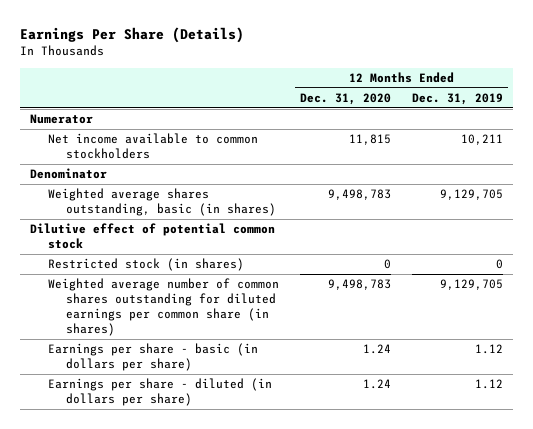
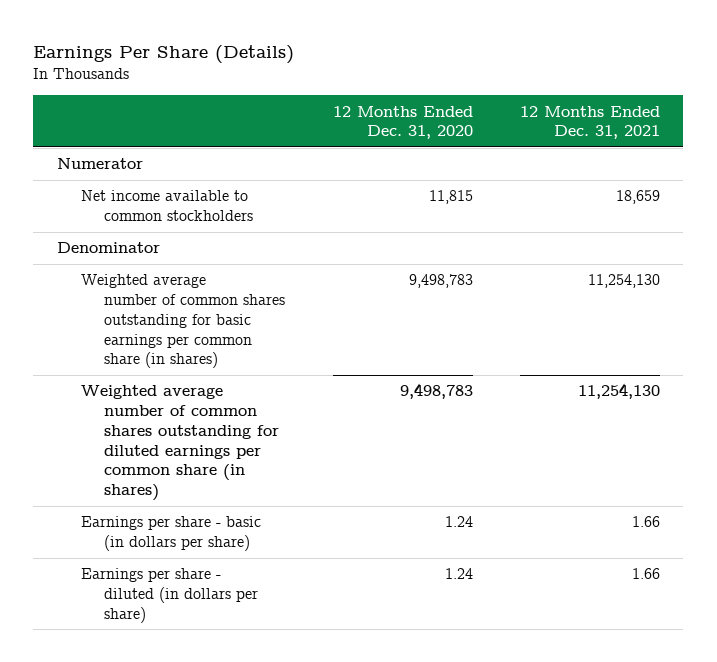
- | 12 Months Ended Dec. 31, 2020 | 12 Months Ended Dec. 31, 2019
+ | 12 Months Ended Dec. 31, 2020 | 12 Months Ended Dec. 31, 2021
- Weighted average shares outstanding, basic (in shares) | 9,498,783 | 9,129,705
- Dilutive effect of potential common stock
- Restricted stock (in shares) | 0 | 0
+ Weighted average number of common shares outstanding for basic earnings per common share (in shares) | 9,498,783 | 11,254,130

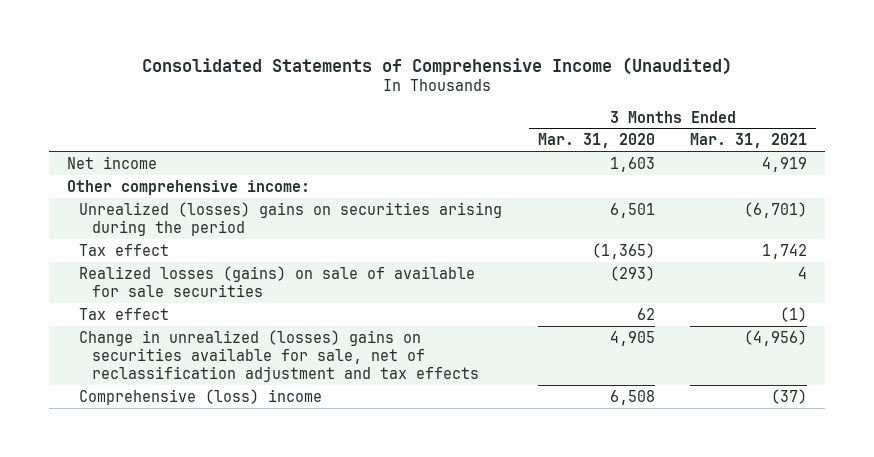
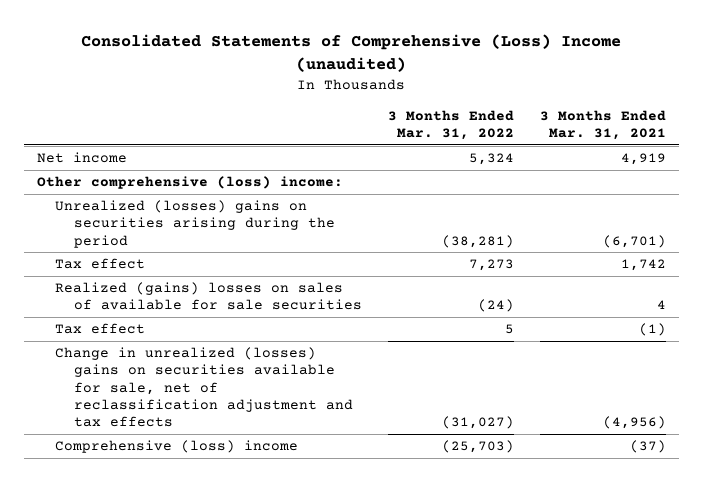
- Consolidated Statements of Comprehensive Income (Unaudited)
+ Consolidated Statements of Comprehensive (Loss) Income (unaudited)
- | 3 Months Ended Mar. 31, 2020 | 3 Months Ended Mar. 31, 2021
+ | 3 Months Ended Mar. 31, 2022 | 3 Months Ended Mar. 31, 2021
- Other comprehensive income:
+ Other comprehensive (loss) income:
- Realized losses (gains) on sale of available for sale securities | (293) | 4
+ Realized (gains) losses on sales of available for sale securities | (24) | 4

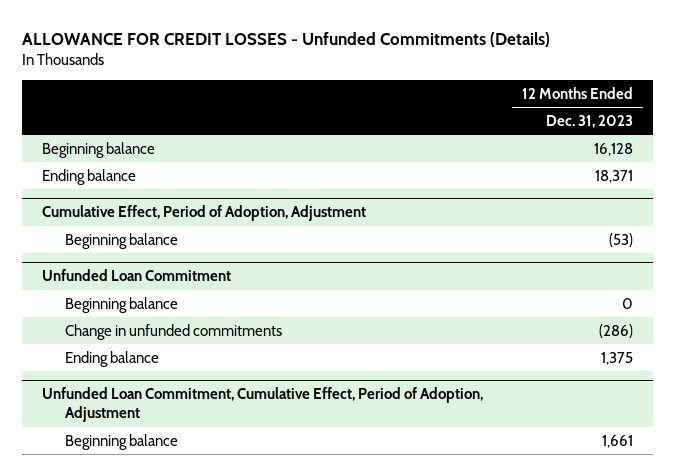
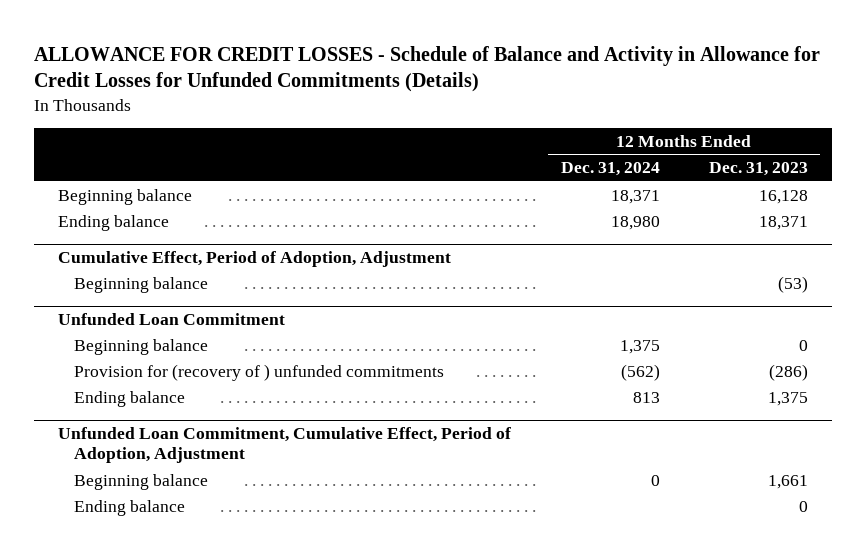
- ALLOWANCE FOR CREDIT LOSSES - Unfunded Commitments (Details)
+ ALLOWANCE FOR CREDIT LOSSES - Schedule of Balance and Activity in Allowance for Credit Losses for Unfunded Commitments (Details)
- | 12 Months Ended Dec. 31, 2023
+ | 12 Months Ended Dec. 31, 2024 | 12 Months Ended Dec. 31, 2023
@ Unfunded Loan Commitment
- Change in unfunded commitments | (286)
+ Provision for (recovery of ) unfunded commitments | (562) | (286)
@ Unfunded Loan Commitment, Cumulative Effect, Period of Adoption, Adjustment
+ Ending balance | | 0

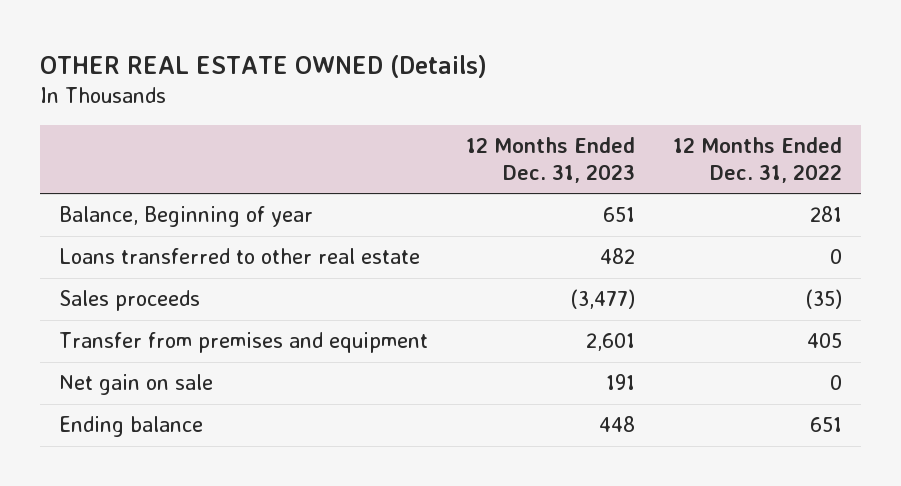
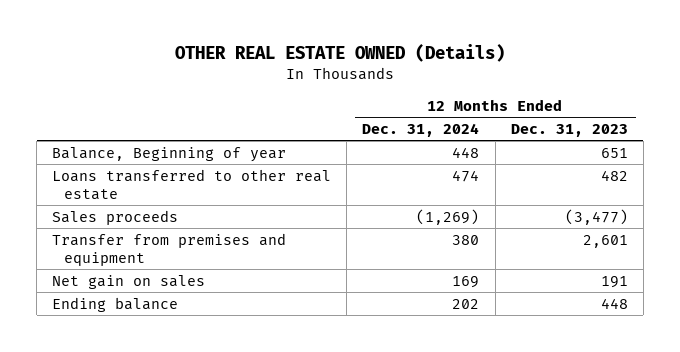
- | 12 Months Ended Dec. 31, 2023 | 12 Months Ended Dec. 31, 2022
+ | 12 Months Ended Dec. 31, 2024 | 12 Months Ended Dec. 31, 2023
- Net gain on sale | 191 | 0
+ Net gain on sales | 169 | 191

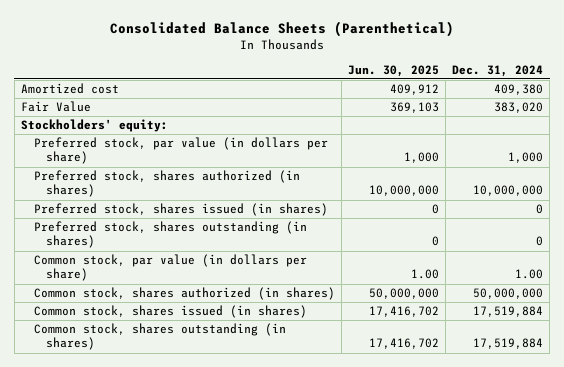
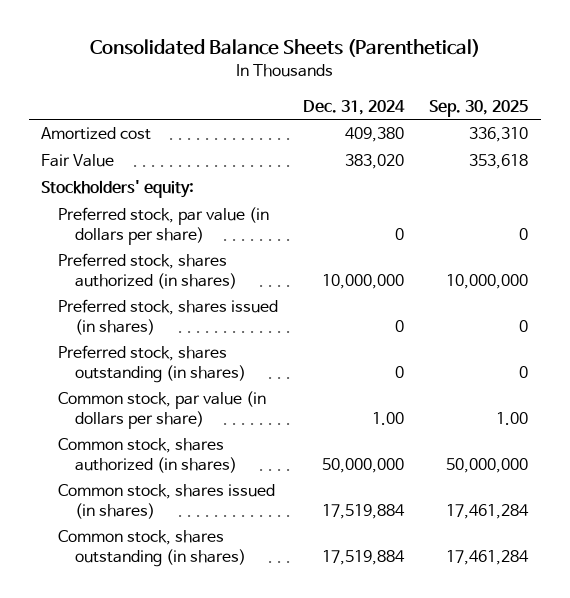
- | Jun. 30, 2025 | Dec. 31, 2024
+ | Dec. 31, 2024 | Sep. 30, 2025
- Preferred stock, par value (in dollars per share) | 1,000 | 1,000
+ Preferred stock, par value (in dollars per share) | 0 | 0

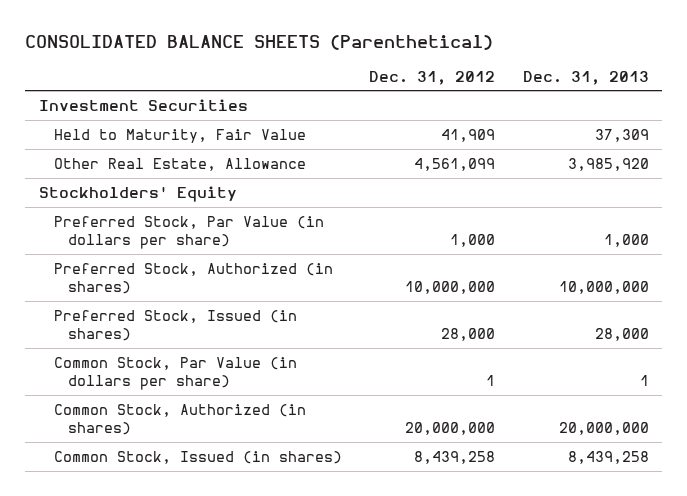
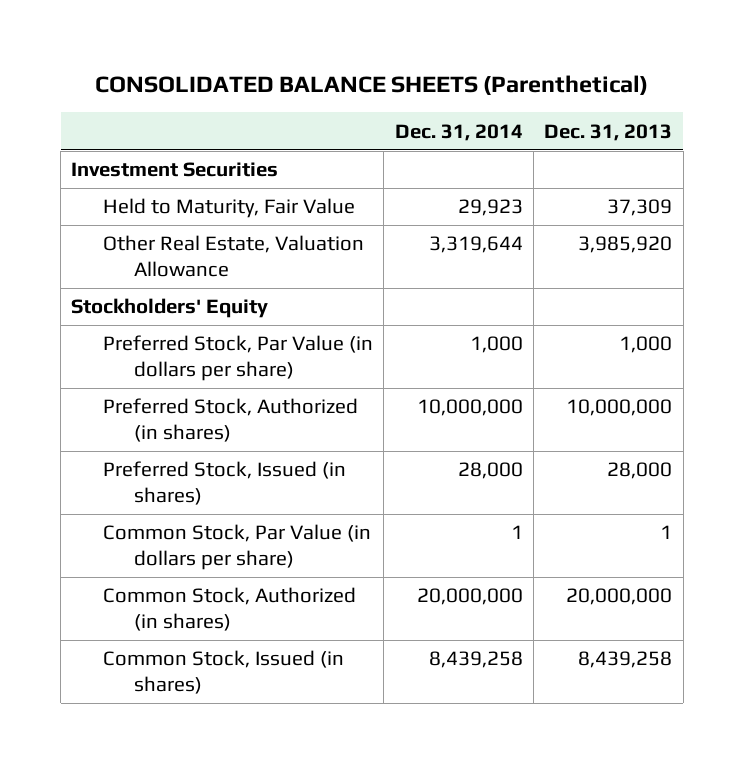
- | Dec. 31, 2012 | Dec. 31, 2013
+ | Dec. 31, 2014 | Dec. 31, 2013
- Other Real Estate, Allowance | 4,561,099 | 3,985,920
+ Other Real Estate, Valuation Allowance | 3,319,644 | 3,985,920

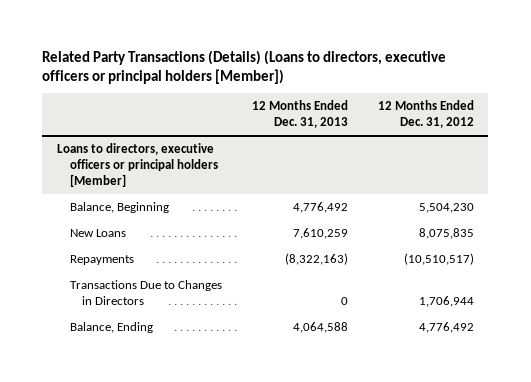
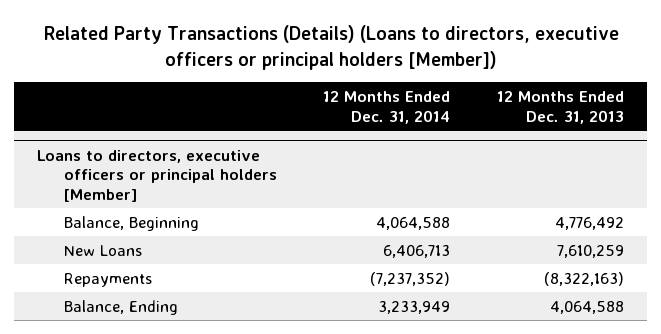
- | 12 Months Ended Dec. 31, 2013 | 12 Months Ended Dec. 31, 2012
+ | 12 Months Ended Dec. 31, 2014 | 12 Months Ended Dec. 31, 2013
@ Loans to directors, executive officers or principal holders [Member]
- Transactions Due to Changes in Directors | 0 | 1,706,944

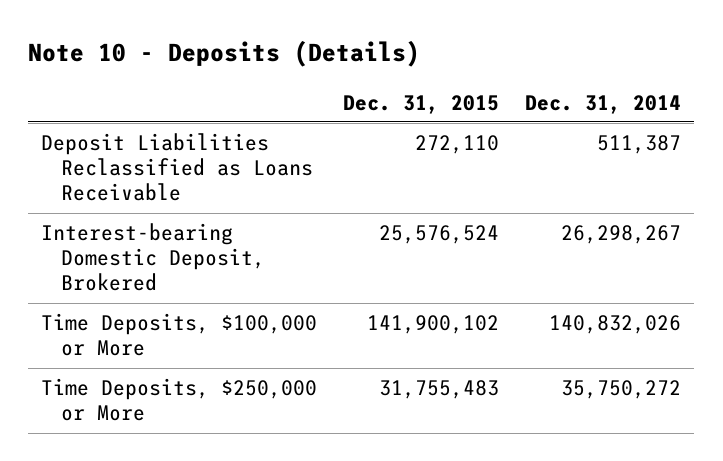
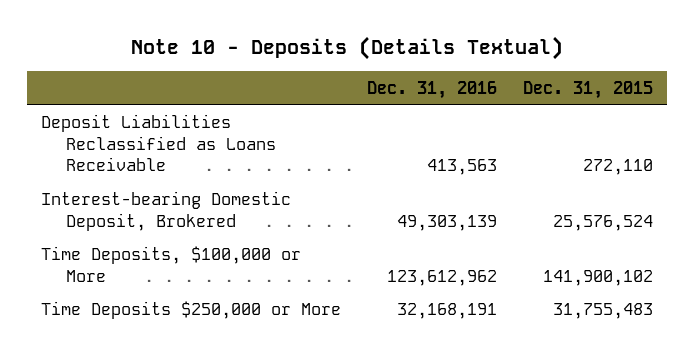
- Note 10 - Deposits (Details)
+ Note 10 - Deposits (Details Textual)
- | Dec. 31, 2015 | Dec. 31, 2014
+ | Dec. 31, 2016 | Dec. 31, 2015
- Time Deposits, $250,000 or More | 31,755,483 | 35,750,272
+ Time Deposits $250,000 or More | 32,168,191 | 31,755,483

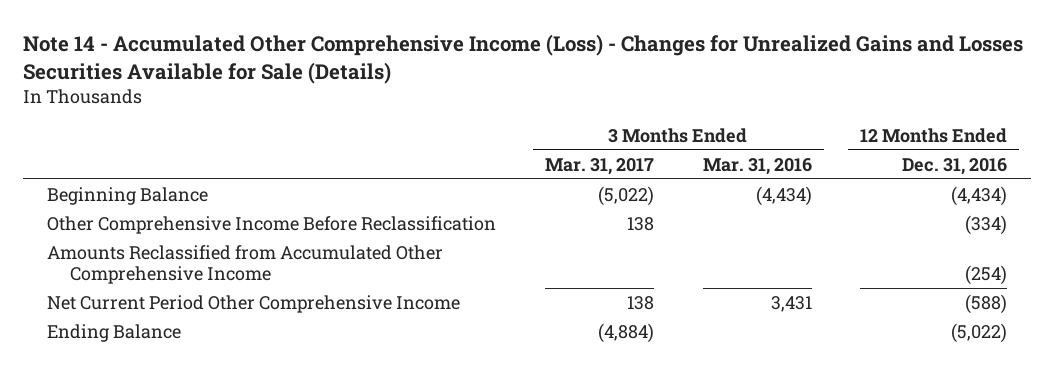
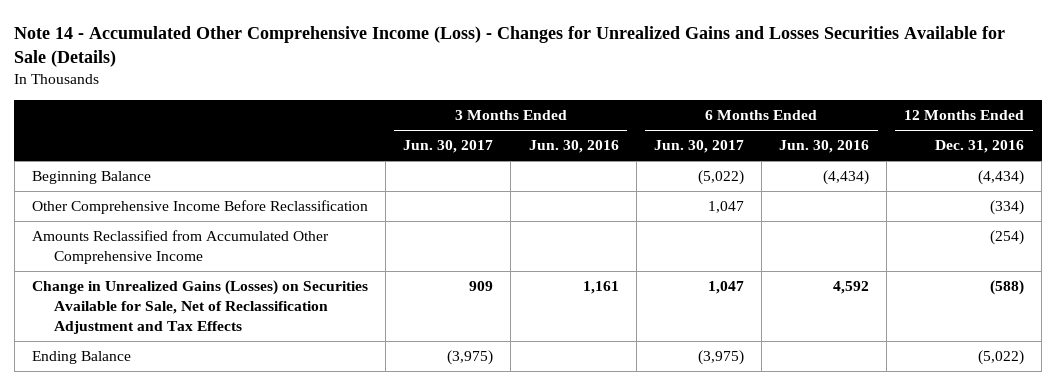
- | 3 Months Ended Mar. 31, 2017 | 3 Months Ended Mar. 31, 2016 | 12 Months Ended Dec. 31, 2016
+ | 3 Months Ended Jun. 30, 2017 | 3 Months Ended Jun. 30, 2016 | 6 Months Ended Jun. 30, 2017 | 6 Months Ended Jun. 30, 2016 | 12 Months Ended Dec. 31, 2016
- Net Current Period Other Comprehensive Income | 138 | 3,431 | (588)
+ Change in Unrealized Gains (Losses) on Securities Available for Sale, Net of Reclassification Adjustment and Tax Effects | 909 | 1,161 | 1,047 | 4,592 | (588)

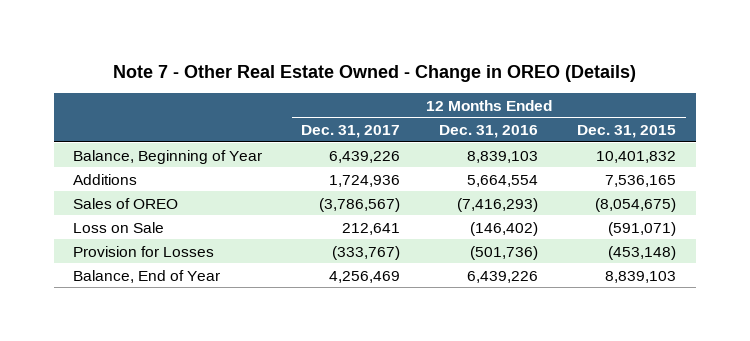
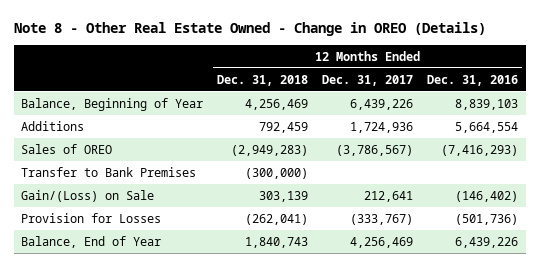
- Note 7 - Other Real Estate Owned - Change in OREO (Details)
+ Note 8 - Other Real Estate Owned - Change in OREO (Details)
- | 12 Months Ended Dec. 31, 2017 | 12 Months Ended Dec. 31, 2016 | 12 Months Ended Dec. 31, 2015
+ | 12 Months Ended Dec. 31, 2018 | 12 Months Ended Dec. 31, 2017 | 12 Months Ended Dec. 31, 2016
- Loss on Sale | 212,641 | (146,402) | (591,071)
+ Transfer to Bank Premises | (300,000) | |
+ Gain/(Loss) on Sale | 303,139 | 212,641 | (146,402)

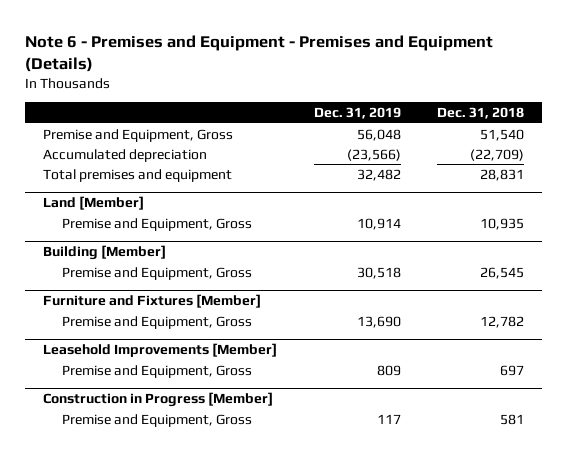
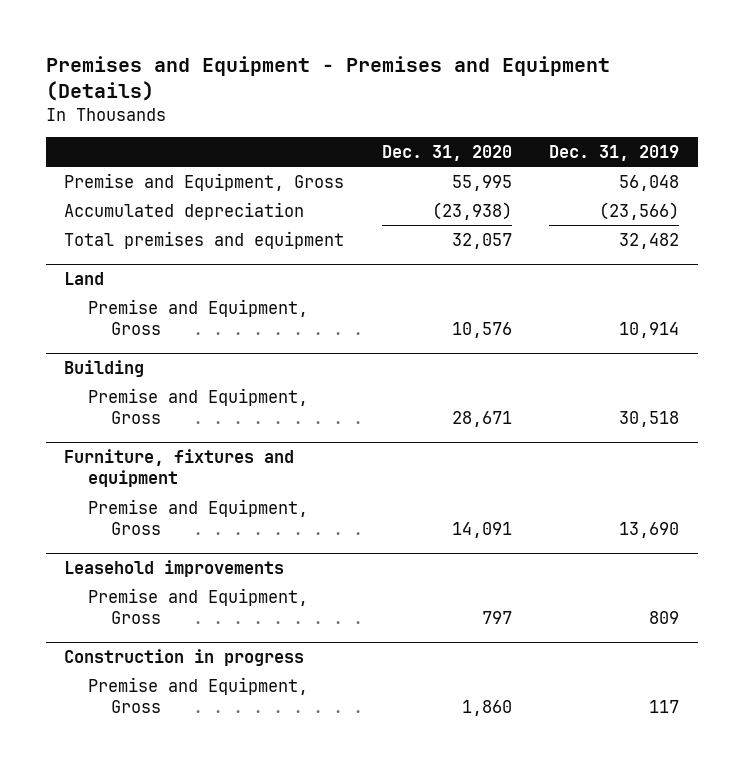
- Note 6 - Premises and Equipment - Premises and Equipment (Details)
+ Premises and Equipment - Premises and Equipment (Details)
- | Dec. 31, 2019 | Dec. 31, 2018
+ | Dec. 31, 2020 | Dec. 31, 2019
- Land [Member]
+ Land
- Building [Member]
+ Building
- Furniture and Fixtures [Member]
+ Furniture, fixtures and equipment
- Leasehold Improvements [Member]
+ Leasehold improvements
- Construction in Progress [Member]
+ Construction in progress

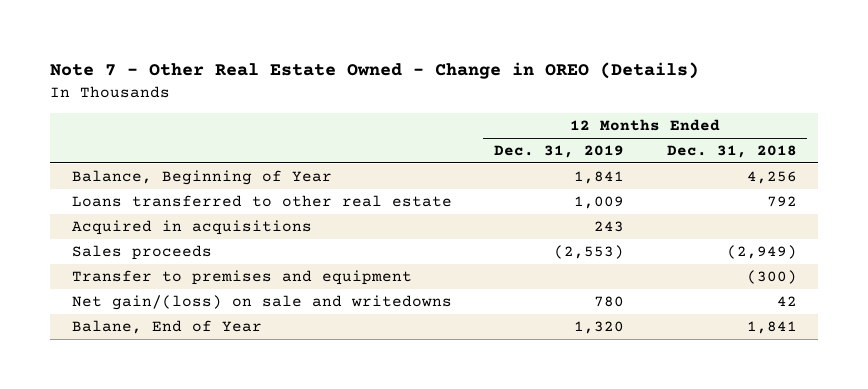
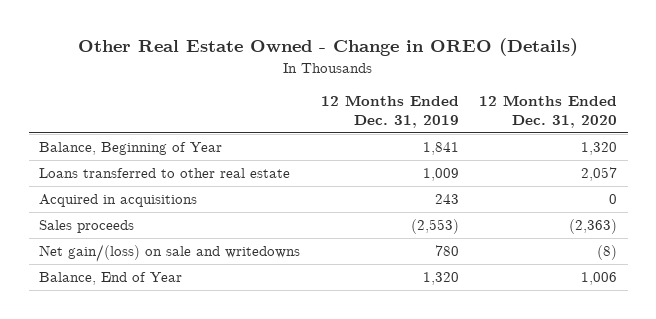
- Note 7 - Other Real Estate Owned - Change in OREO (Details)
+ Other Real Estate Owned - Change in OREO (Details)
- | 12 Months Ended Dec. 31, 2019 | 12 Months Ended Dec. 31, 2018
+ | 12 Months Ended Dec. 31, 2019 | 12 Months Ended Dec. 31, 2020
- Transfer to premises and equipment | | (300)
- Balane, End of Year | 1,320 | 1,841
+ Balance, End of Year | 1,320 | 1,006

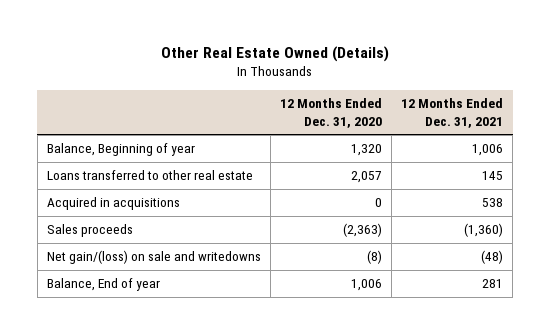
- Other Real Estate Owned - Change in OREO (Details)
+ Other Real Estate Owned (Details)
- | 12 Months Ended Dec. 31, 2019 | 12 Months Ended Dec. 31, 2020
+ | 12 Months Ended Dec. 31, 2020 | 12 Months Ended Dec. 31, 2021
- Balance, Beginning of Year | 1,841 | 1,320
+ Balance, Beginning of year | 1,320 | 1,006
- Balance, End of Year | 1,320 | 1,006
+ Balance, End of year | 1,006 | 281

